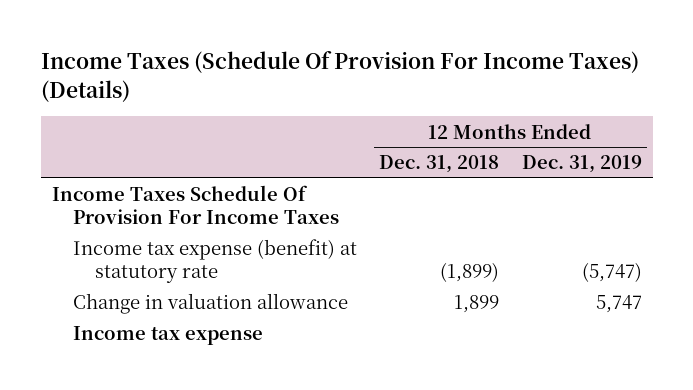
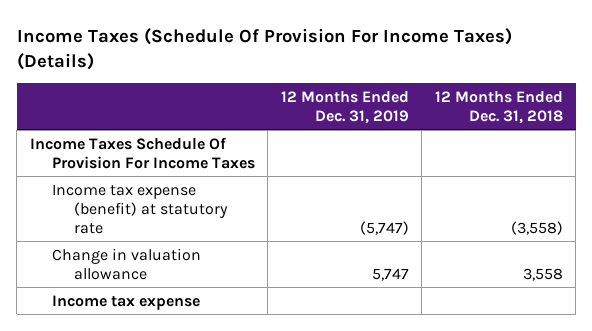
- | 12 Months Ended Dec. 31, 2018 | 12 Months Ended Dec. 31, 2019
+ | 12 Months Ended Dec. 31, 2019 | 12 Months Ended Dec. 31, 2018
- Income tax expense (benefit) at statutory rate | (1,899) | (5,747)
- Change in valuation allowance | 1,899 | 5,747
+ Income tax expense (benefit) at statutory rate | (5,747) | (3,558)
+ Change in valuation allowance | 5,747 | 3,558

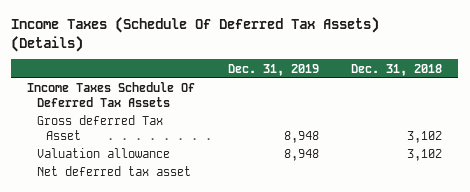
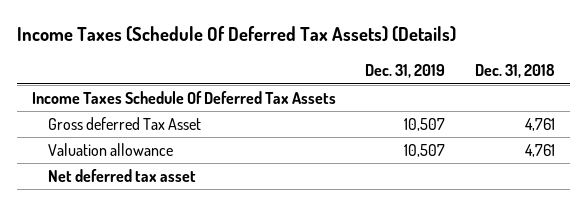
- Gross deferred Tax Asset | 8,948 | 3,102
- Valuation allowance | 8,948 | 3,102
+ Gross deferred Tax Asset | 10,507 | 4,761
+ Valuation allowance | 10,507 | 4,761

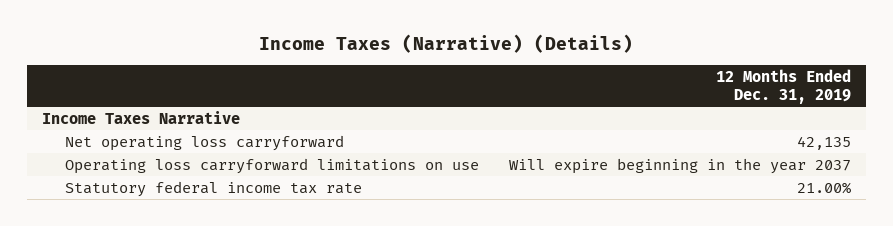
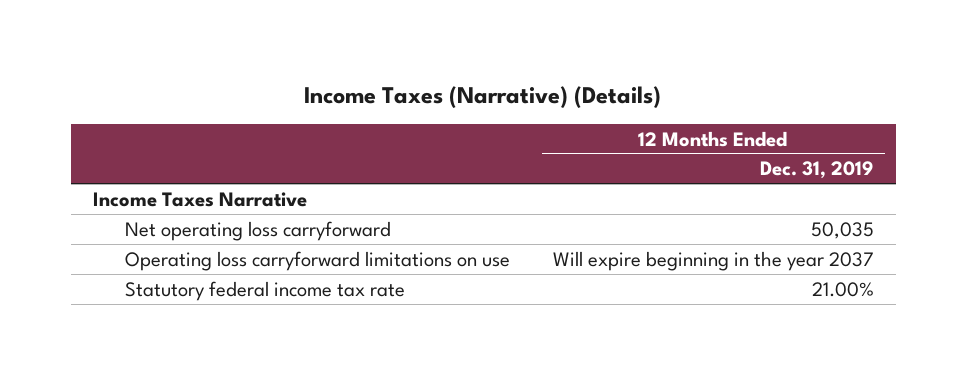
- Net operating loss carryforward | 42,135
+ Net operating loss carryforward | 50,035

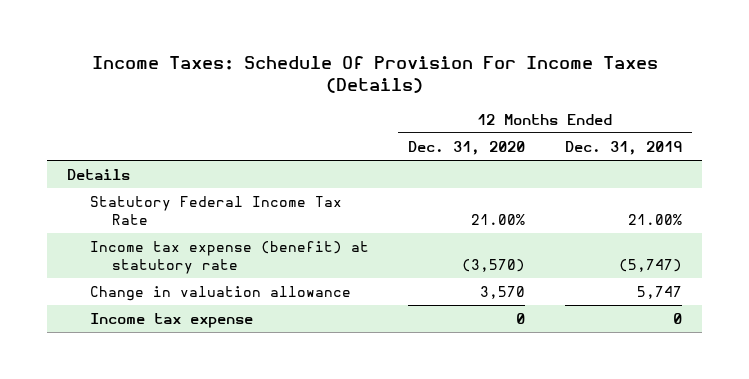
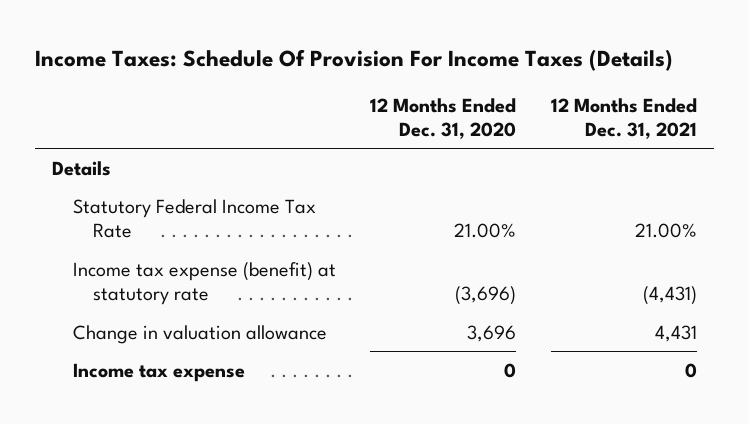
- | 12 Months Ended Dec. 31, 2020 | 12 Months Ended Dec. 31, 2019
+ | 12 Months Ended Dec. 31, 2020 | 12 Months Ended Dec. 31, 2021
- Income tax expense (benefit) at statutory rate | (3,570) | (5,747)
- Change in valuation allowance | 3,570 | 5,747
+ Income tax expense (benefit) at statutory rate | (3,696) | (4,431)
+ Change in valuation allowance | 3,696 | 4,431

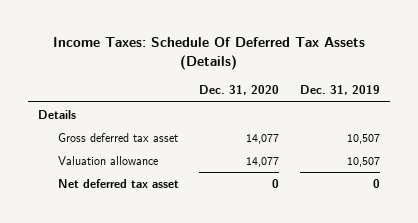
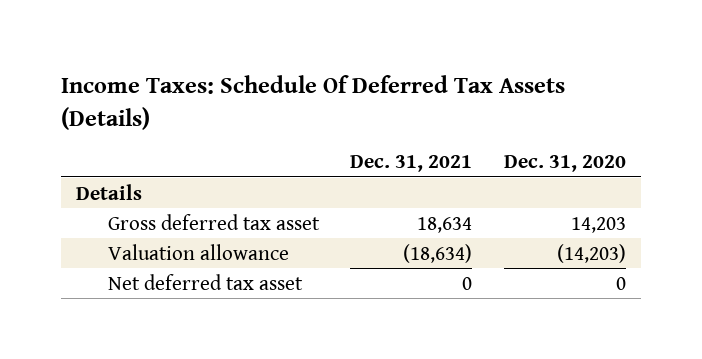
- | Dec. 31, 2020 | Dec. 31, 2019
+ | Dec. 31, 2021 | Dec. 31, 2020
- Gross deferred tax asset | 14,077 | 10,507
- Valuation allowance | 14,077 | 10,507
+ Gross deferred tax asset | 18,634 | 14,203
+ Valuation allowance | (18,634) | (14,203)

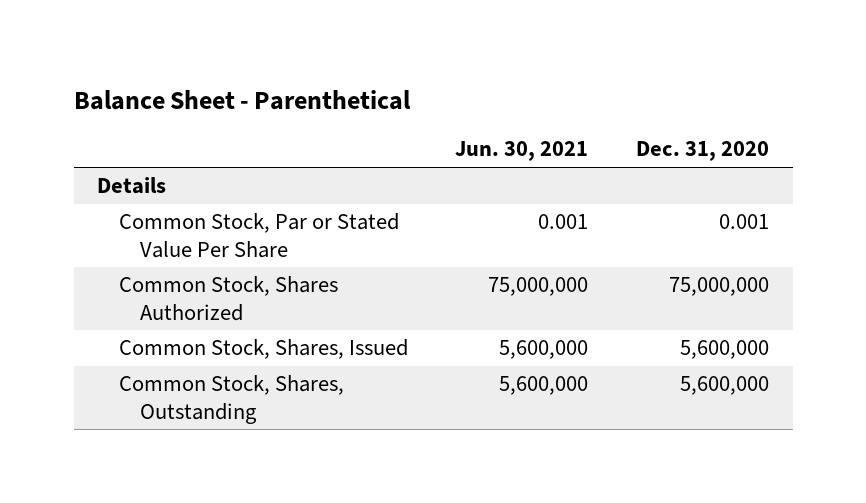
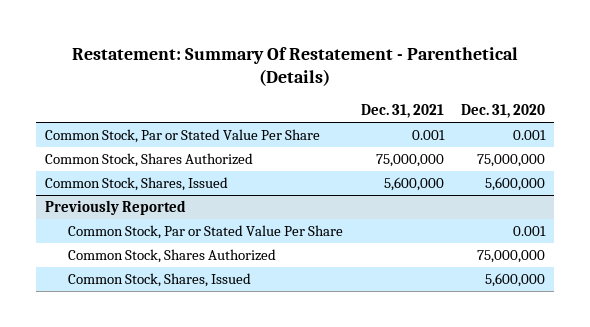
- Balance Sheet - Parenthetical
+ Restatement: Summary Of Restatement - Parenthetical (Details)
- | Jun. 30, 2021 | Dec. 31, 2020
+ | Dec. 31, 2021 | Dec. 31, 2020
- Details
- Common Stock, Shares, Outstanding | 5,600,000 | 5,600,000
+ Previously Reported
+ Common Stock, Par or Stated Value Per Share | | 0.001
+ Common Stock, Shares Authorized | | 75,000,000
+ Common Stock, Shares, Issued | | 5,600,000

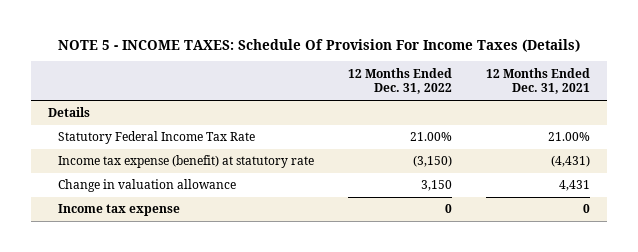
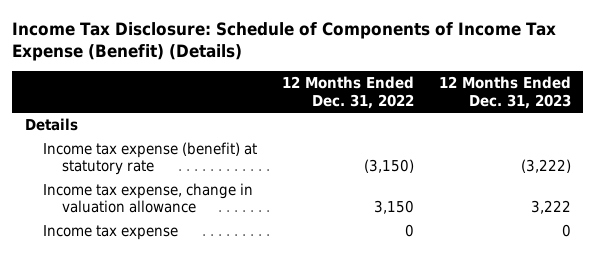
- NOTE 5 - INCOME TAXES: Schedule Of Provision For Income Taxes (Details)
+ Income Tax Disclosure: Schedule of Components of Income Tax Expense (Benefit) (Details)
- | 12 Months Ended Dec. 31, 2022 | 12 Months Ended Dec. 31, 2021
+ | 12 Months Ended Dec. 31, 2022 | 12 Months Ended Dec. 31, 2023
- Statutory Federal Income Tax Rate | 21.00% | 21.00%
- Change in valuation allowance | 3,150 | 4,431
+ Income tax expense, change in valuation allowance | 3,150 | 3,222

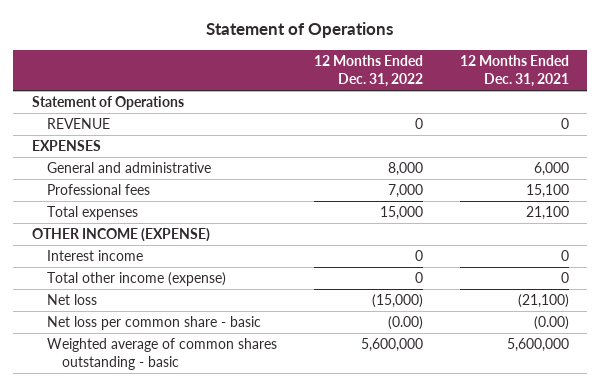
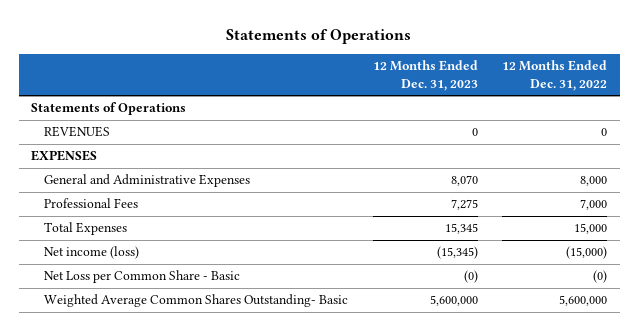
- Statement of Operations
+ Statements of Operations
- | 12 Months Ended Dec. 31, 2022 | 12 Months Ended Dec. 31, 2021
+ | 12 Months Ended Dec. 31, 2023 | 12 Months Ended Dec. 31, 2022
- Statement of Operations
- REVENUE | 0 | 0
+ Statements of Operations
+ REVENUES | 0 | 0
- General and administrative | 8,000 | 6,000
- Professional fees | 7,000 | 15,100
- Total expenses | 15,000 | 21,100
- OTHER INCOME (EXPENSE)
- Interest income | 0 | 0
- Total other income (expense) | 0 | 0
- Net loss | (15,000) | (21,100)
- Net loss per common share - basic | (0.00) | (0.00)
- Weighted average of common shares outstanding - basic | 5,600,000 | 5,600,000
+ General and Administrative Expenses | 8,070 | 8,000
+ Professional Fees | 7,275 | 7,000
+ Total Expenses | 15,345 | 15,000
+ Net income (loss) | (15,345) | (15,000)
+ Net Loss per Common Share - Basic | (0) | (0)
+ Weighted Average Common Shares Outstanding- Basic | 5,600,000 | 5,600,000

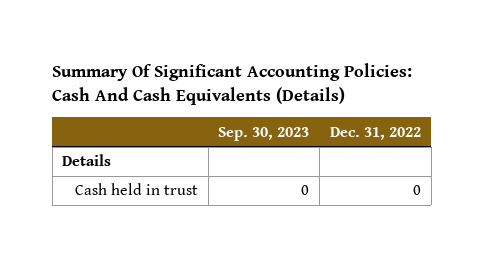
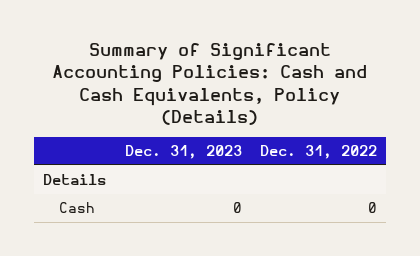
- Summary Of Significant Accounting Policies: Cash And Cash Equivalents (Details)
+ Summary of Significant Accounting Policies: Cash and Cash Equivalents, Policy (Details)
- | Sep. 30, 2023 | Dec. 31, 2022
+ | Dec. 31, 2023 | Dec. 31, 2022
- Cash held in trust | 0 | 0
+ Cash | 0 | 0

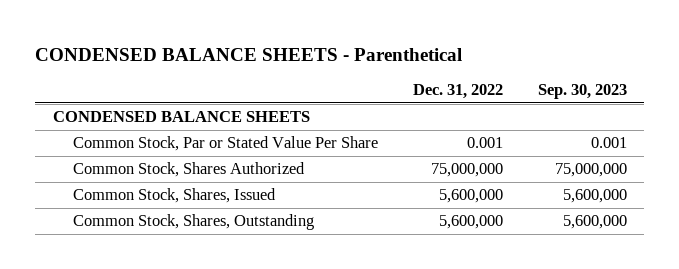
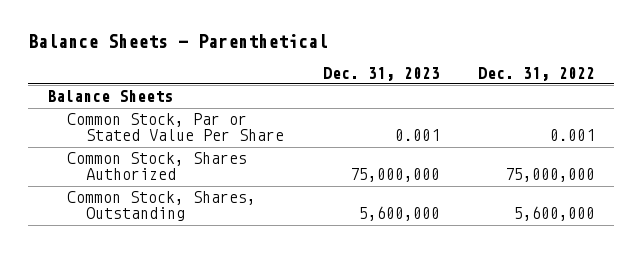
- CONDENSED BALANCE SHEETS - Parenthetical
+ Balance Sheets - Parenthetical
- | Dec. 31, 2022 | Sep. 30, 2023
+ | Dec. 31, 2023 | Dec. 31, 2022
- CONDENSED BALANCE SHEETS
+ Balance Sheets
- Common Stock, Shares, Issued | 5,600,000 | 5,600,000

